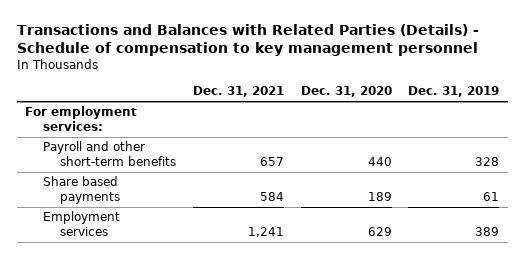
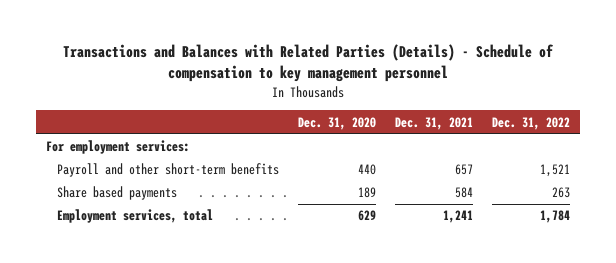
- | Dec. 31, 2021 | Dec. 31, 2020 | Dec. 31, 2019
+ | Dec. 31, 2020 | Dec. 31, 2021 | Dec. 31, 2022
- Employment services | 1,241 | 629 | 389
+ Employment services, total | 629 | 1,241 | 1,784

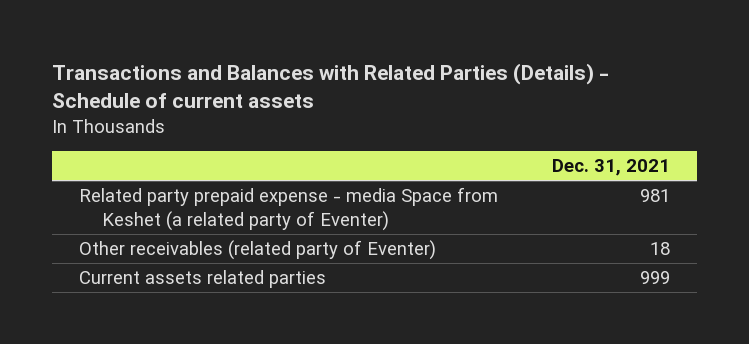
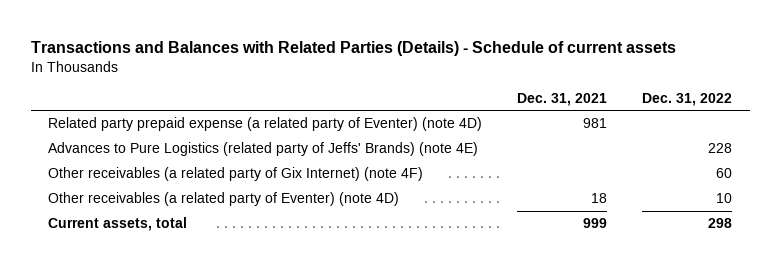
- | Dec. 31, 2021
+ | Dec. 31, 2021 | Dec. 31, 2022
- Related party prepaid expense - media Space from Keshet (a related party of Eventer) | 981
- Other receivables (related party of Eventer) | 18
- Current assets related parties | 999
+ Related party prepaid expense (a related party of Eventer) (note 4D) | 981 |
+ Advances to Pure Logistics (related party of Jeffs' Brands) (note 4E) | | 228
+ Other receivables (a related party of Gix Internet) (note 4F) | | 60
+ Other receivables (a related party of Eventer) (note 4D) | 18 | 10
+ Current assets, total | 999 | 298

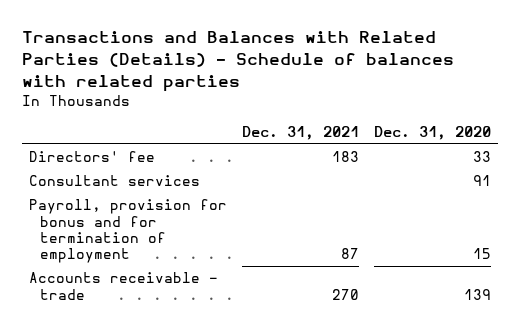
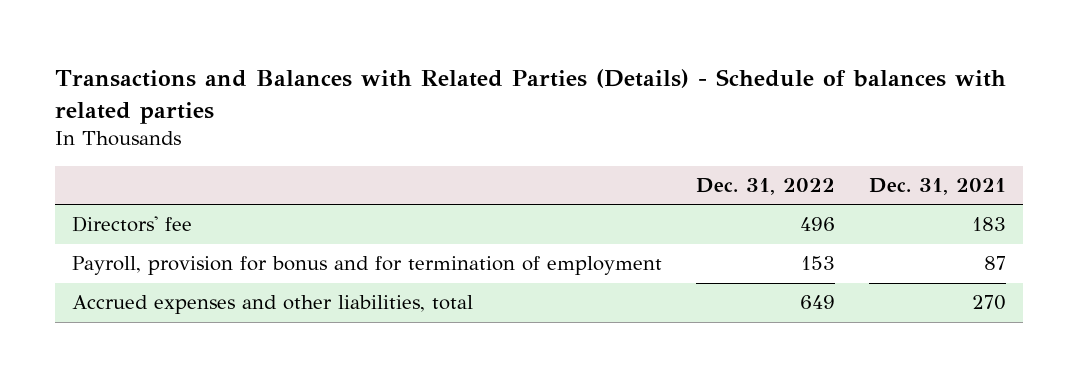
- | Dec. 31, 2021 | Dec. 31, 2020
+ | Dec. 31, 2022 | Dec. 31, 2021
- Consultant services | | 91
- Accounts receivable - trade | 270 | 139
+ Accrued expenses and other liabilities, total | 649 | 270

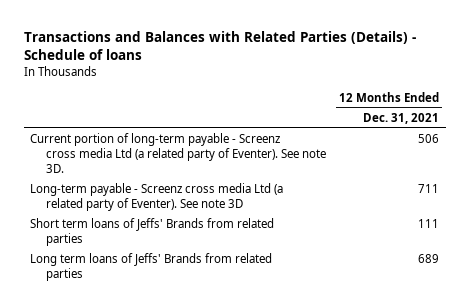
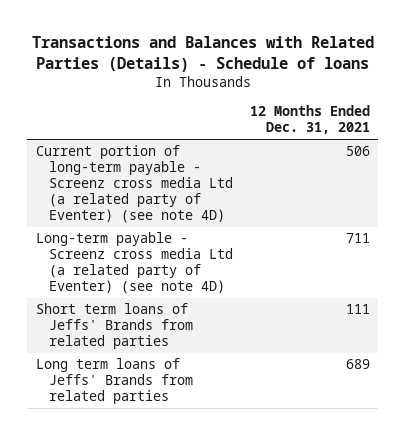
- Current portion of long-term payable - Screenz cross media Ltd (a related party of Eventer). See note 3D. | 506
- Long-term payable - Screenz cross media Ltd (a related party of Eventer). See note 3D | 711
+ Current portion of long-term payable - Screenz cross media Ltd (a related party of Eventer) (see note 4D) | 506
+ Long-term payable - Screenz cross media Ltd (a related party of Eventer) (see note 4D) | 711

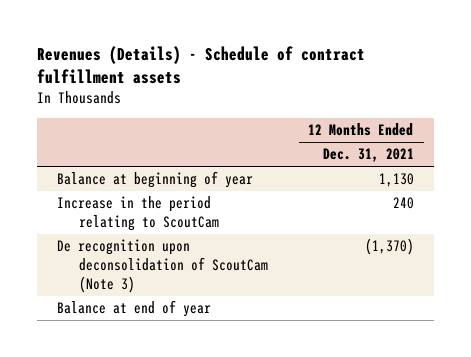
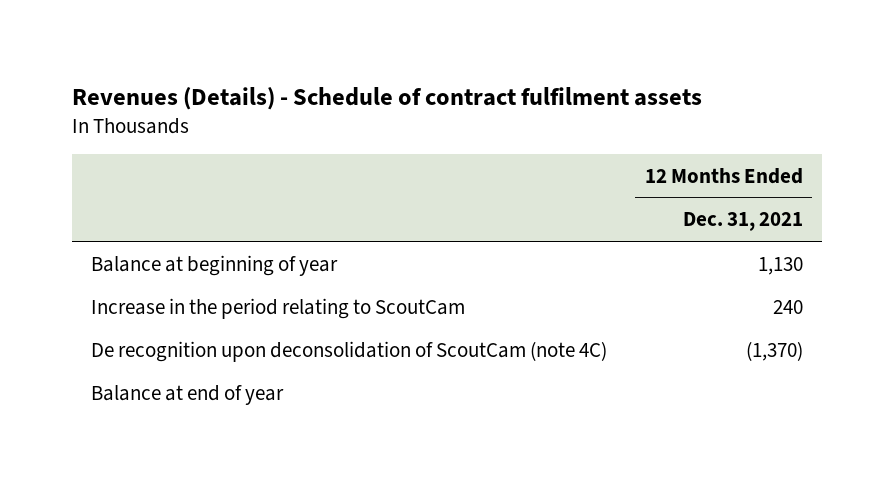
- Revenues (Details) - Schedule of contract fulfillment assets
+ Revenues (Details) - Schedule of contract fulfilment assets
- De recognition upon deconsolidation of ScoutCam (Note 3) | (1,370)
+ De recognition upon deconsolidation of ScoutCam (note 4C) | (1,370)

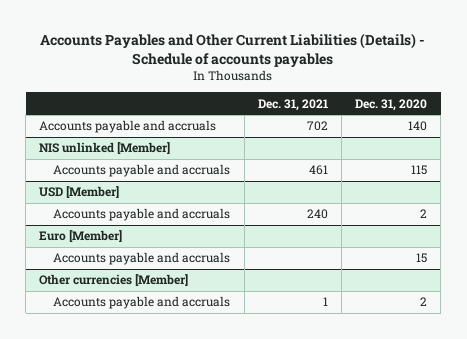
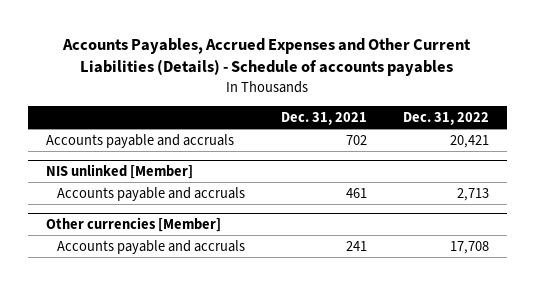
- Accounts Payables and Other Current Liabilities (Details) - Schedule of accounts payables
+ Accounts Payables, Accrued Expenses and Other Current Liabilities (Details) - Schedule of accounts payables
- | Dec. 31, 2021 | Dec. 31, 2020
+ | Dec. 31, 2021 | Dec. 31, 2022
- USD [Member]
- Accounts payable and accruals | 240 | 2
- Euro [Member]
- Accounts payable and accruals | | 15
@ Other currencies [Member]
- Accounts payable and accruals | 1 | 2
+ Accounts payable and accruals | 241 | 17,708

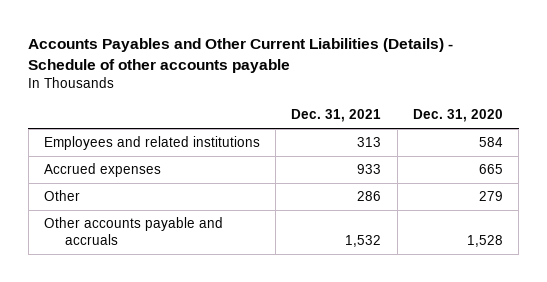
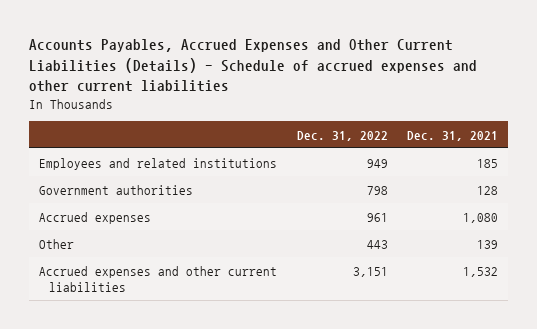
- Accounts Payables and Other Current Liabilities (Details) - Schedule of other accounts payable
+ Accounts Payables, Accrued Expenses and Other Current Liabilities (Details) - Schedule of accrued expenses and other current liabilities
- | Dec. 31, 2021 | Dec. 31, 2020
+ | Dec. 31, 2022 | Dec. 31, 2021
- Employees and related institutions | 313 | 584
- Accrued expenses | 933 | 665
- Other | 286 | 279
- Other accounts payable and accruals | 1,532 | 1,528
+ Employees and related institutions | 949 | 185
+ Government authorities | 798 | 128
+ Accrued expenses | 961 | 1,080
+ Other | 443 | 139
+ Accrued expenses and other current liabilities | 3,151 | 1,532

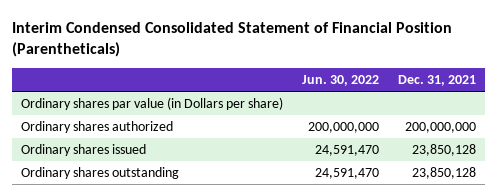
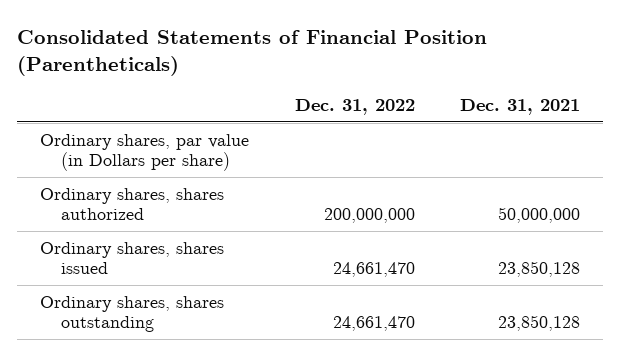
- Interim Condensed Consolidated Statement of Financial Position (Parentheticals)
+ Consolidated Statements of Financial Position (Parentheticals)
- | Jun. 30, 2022 | Dec. 31, 2021
+ | Dec. 31, 2022 | Dec. 31, 2021
- Ordinary shares par value (in Dollars per share)
- Ordinary shares authorized | 200,000,000 | 200,000,000
- Ordinary shares issued | 24,591,470 | 23,850,128
- Ordinary shares outstanding | 24,591,470 | 23,850,128
+ Ordinary shares, par value (in Dollars per share)
+ Ordinary shares, shares authorized | 200,000,000 | 50,000,000
+ Ordinary shares, shares issued | 24,661,470 | 23,850,128
+ Ordinary shares, shares outstanding | 24,661,470 | 23,850,128

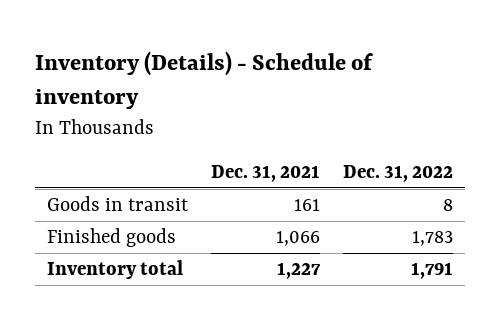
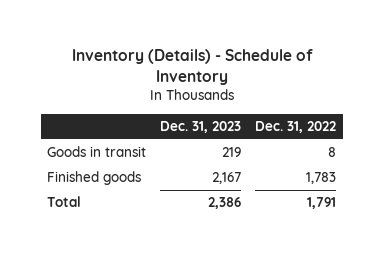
- Inventory (Details) - Schedule of inventory
+ Inventory (Details) - Schedule of Inventory
- | Dec. 31, 2021 | Dec. 31, 2022
+ | Dec. 31, 2023 | Dec. 31, 2022
- Inventory total | 1,227 | 1,791
+ Total | 2,386 | 1,791

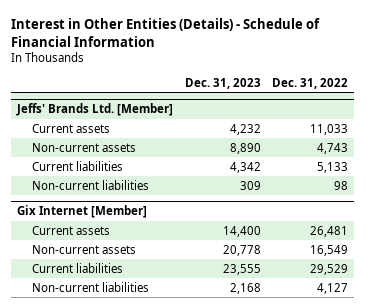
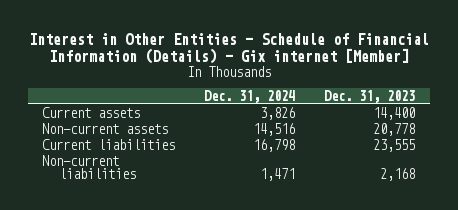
- Interest in Other Entities (Details) - Schedule of Financial Information
+ Interest in Other Entities - Schedule of Financial Information (Details) - Gix internet [Member]
- | Dec. 31, 2023 | Dec. 31, 2022
+ | Dec. 31, 2024 | Dec. 31, 2023
- Jeffs' Brands Ltd. [Member]
- Current assets | 4,232 | 11,033
- Non-current assets | 8,890 | 4,743
- Current liabilities | 4,342 | 5,133
- Non-current liabilities | 309 | 98
- Gix Internet [Member]

